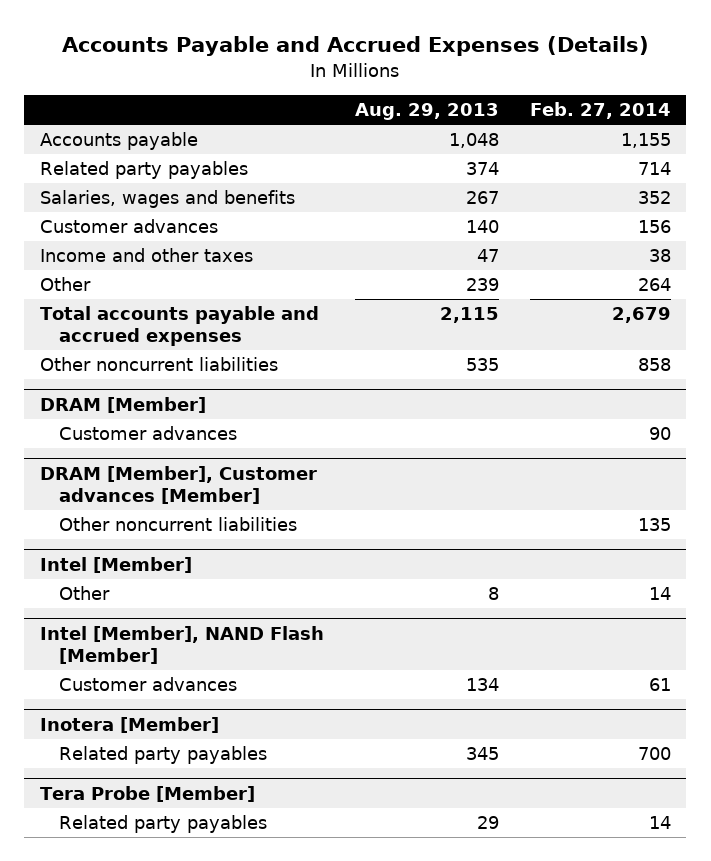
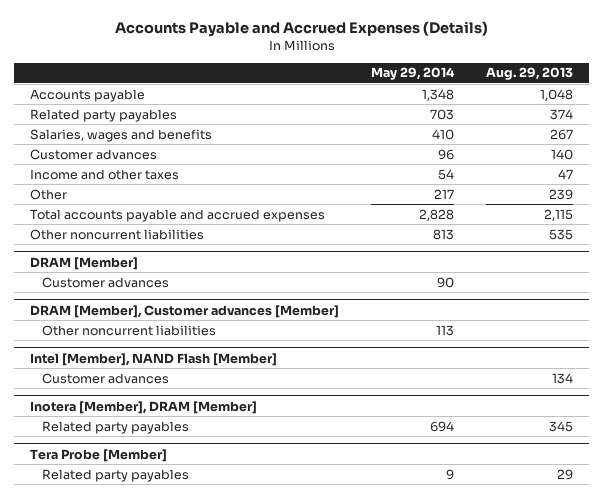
- | Aug. 29, 2013 | Feb. 27, 2014
+ | May 29, 2014 | Aug. 29, 2013
- Intel [Member]
- Other | 8 | 14
- Inotera [Member]
+ Inotera [Member], DRAM [Member]

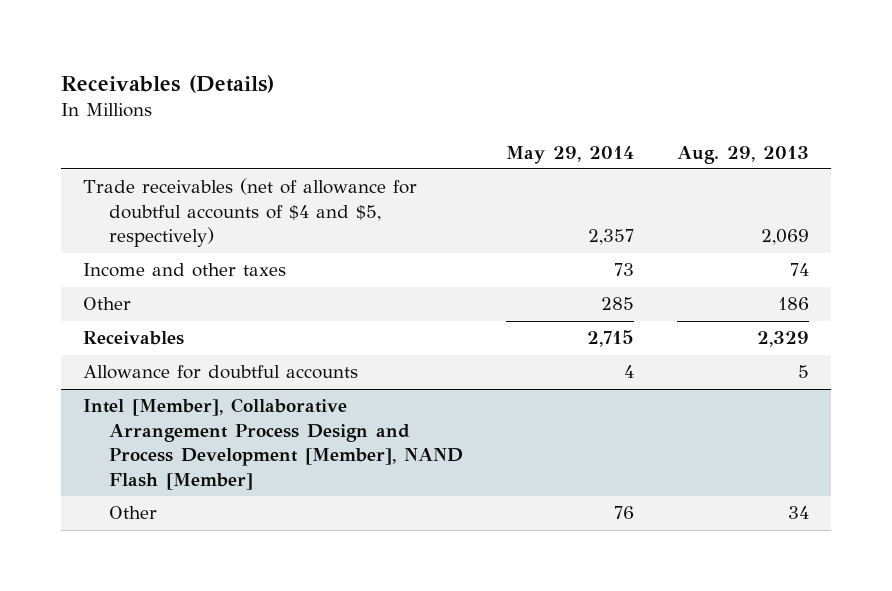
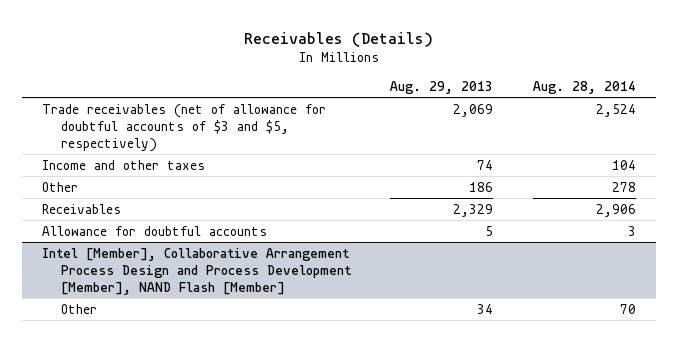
- | May 29, 2014 | Aug. 29, 2013
+ | Aug. 29, 2013 | Aug. 28, 2014
- Trade receivables (net of allowance for doubtful accounts of $4 and $5, respectively) | 2,357 | 2,069
+ Trade receivables (net of allowance for doubtful accounts of $3 and $5, respectively) | 2,069 | 2,524

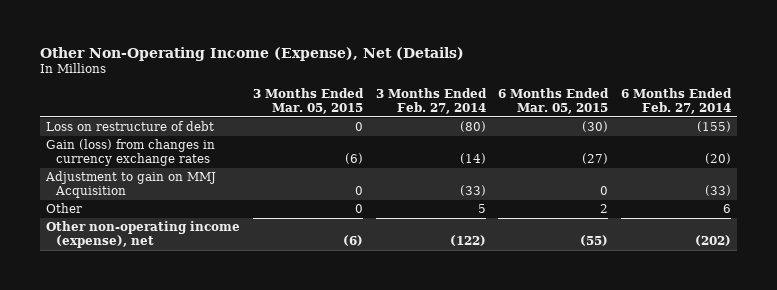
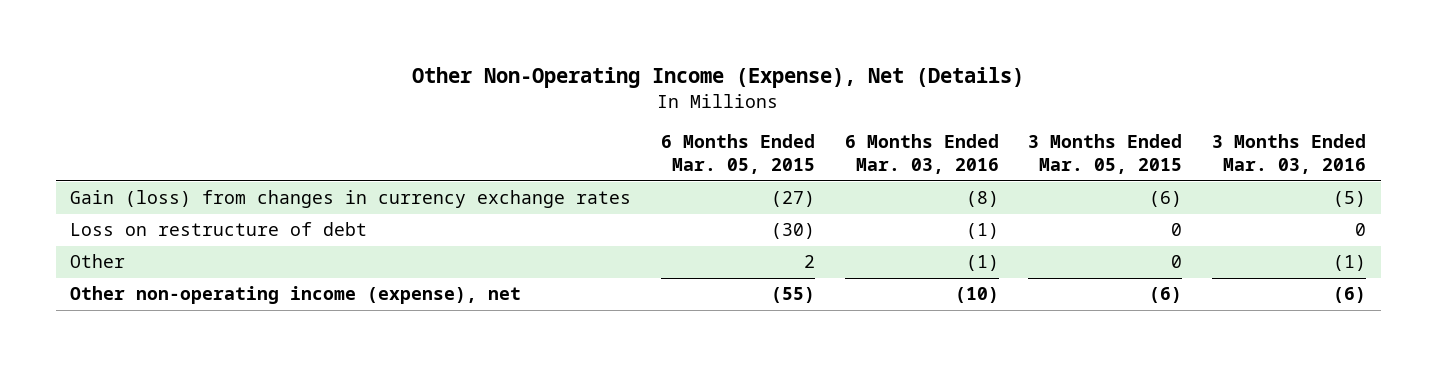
- | 3 Months Ended Mar. 05, 2015 | 3 Months Ended Feb. 27, 2014 | 6 Months Ended Mar. 05, 2015 | 6 Months Ended Feb. 27, 2014
+ | 6 Months Ended Mar. 05, 2015 | 6 Months Ended Mar. 03, 2016 | 3 Months Ended Mar. 05, 2015 | 3 Months Ended Mar. 03, 2016
- Adjustment to gain on MMJ Acquisition | 0 | (33) | 0 | (33)
moved down: Loss on restructure of debt | (30) | (1) | 0 | 0

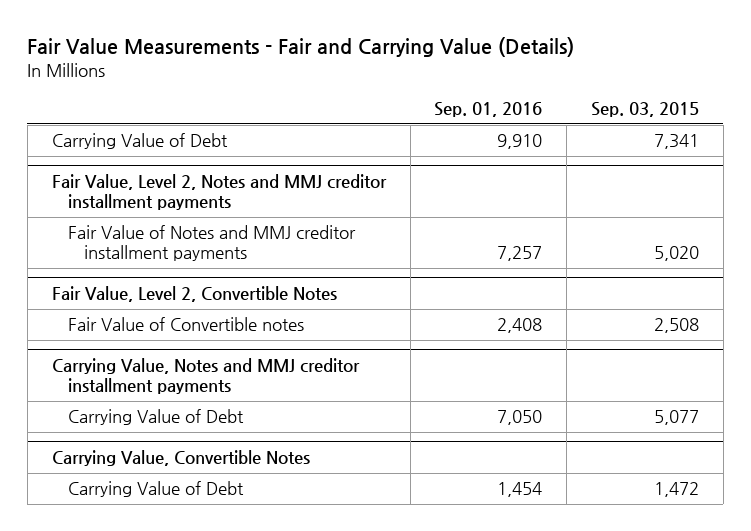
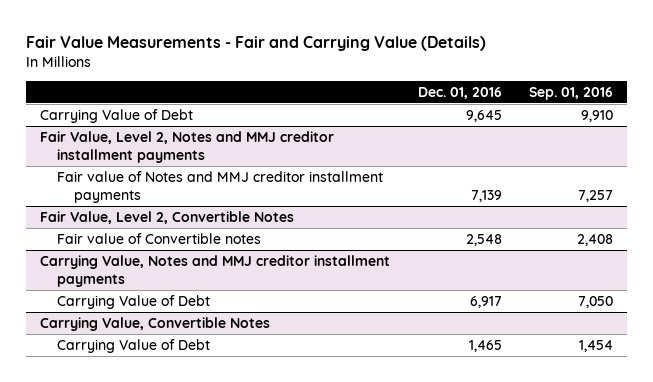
- | Sep. 01, 2016 | Sep. 03, 2015
+ | Dec. 01, 2016 | Sep. 01, 2016
@ Fair Value, Level 2, Notes and MMJ creditor installment payments
- Fair Value of Notes and MMJ creditor installment payments | 7,257 | 5,020
+ Fair value of Notes and MMJ creditor installment payments | 7,139 | 7,257
@ Fair Value, Level 2, Convertible Notes
- Fair Value of Convertible notes | 2,408 | 2,508
+ Fair value of Convertible notes | 2,548 | 2,408

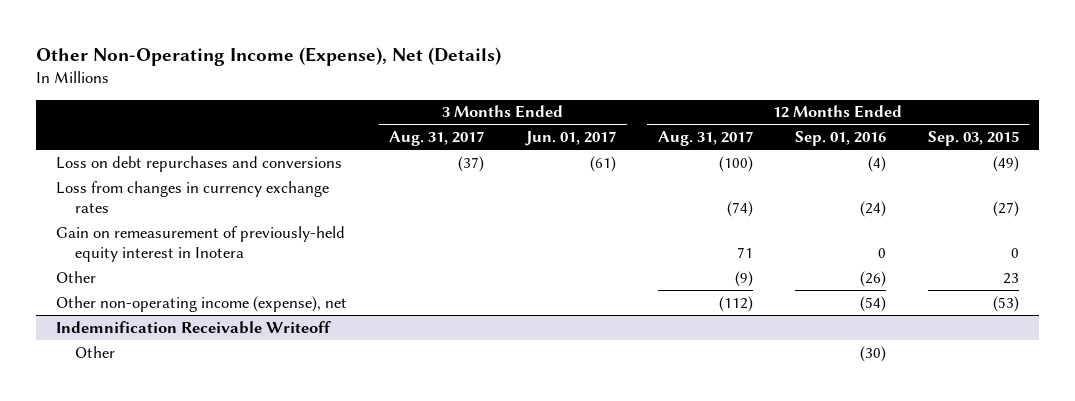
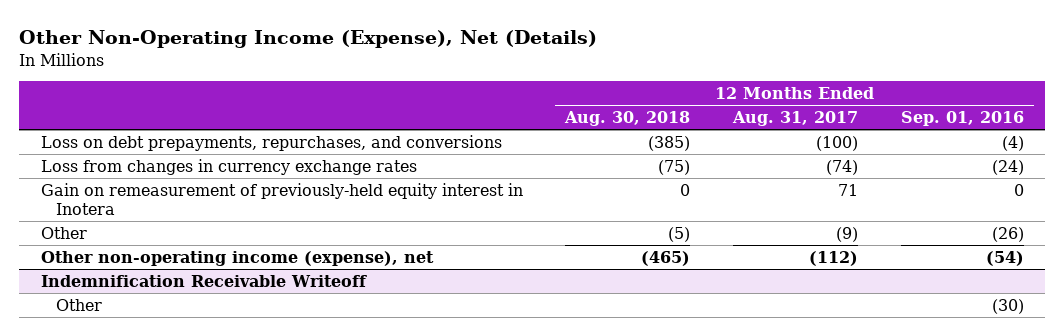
- | 3 Months Ended Aug. 31, 2017 | 3 Months Ended Jun. 01, 2017 | 12 Months Ended Aug. 31, 2017 | 12 Months Ended Sep. 01, 2016 | 12 Months Ended Sep. 03, 2015
+ | 12 Months Ended Aug. 30, 2018 | 12 Months Ended Aug. 31, 2017 | 12 Months Ended Sep. 01, 2016
- Loss on debt repurchases and conversions | (37) | (61) | (100) | (4) | (49)
+ Loss on debt prepayments, repurchases, and conversions | (385) | (100) | (4)

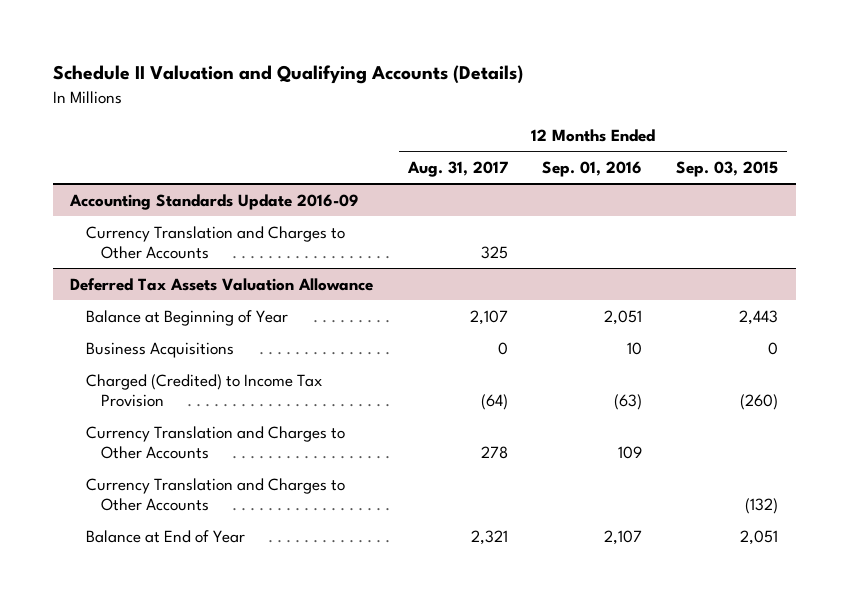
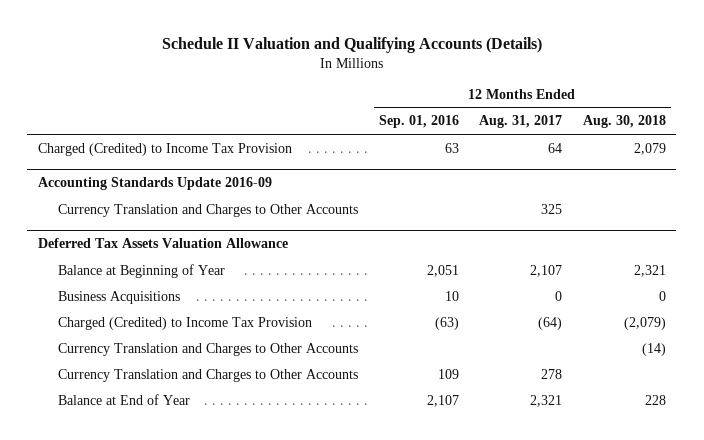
- | 12 Months Ended Aug. 31, 2017 | 12 Months Ended Sep. 01, 2016 | 12 Months Ended Sep. 03, 2015
+ | 12 Months Ended Sep. 01, 2016 | 12 Months Ended Aug. 31, 2017 | 12 Months Ended Aug. 30, 2018
+ Charged (Credited) to Income Tax Provision | 63 | 64 | 2,079
@ Deferred Tax Assets Valuation Allowance
moved down: Currency Translation and Charges to Other Accounts | 109 | 278 |

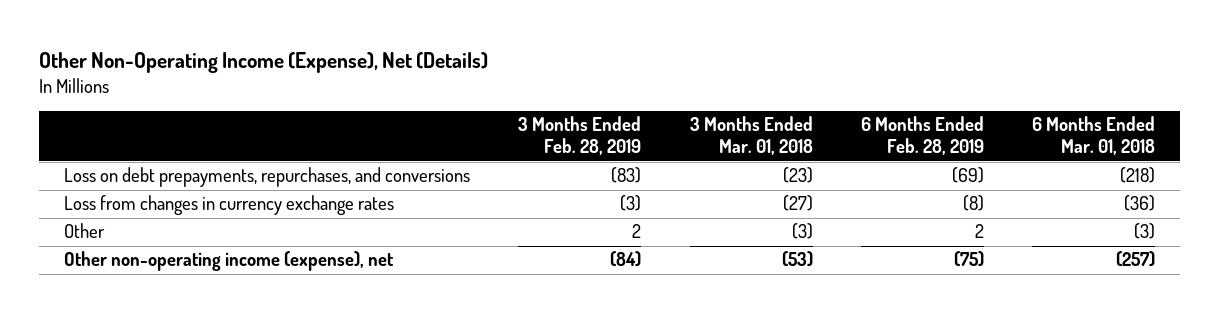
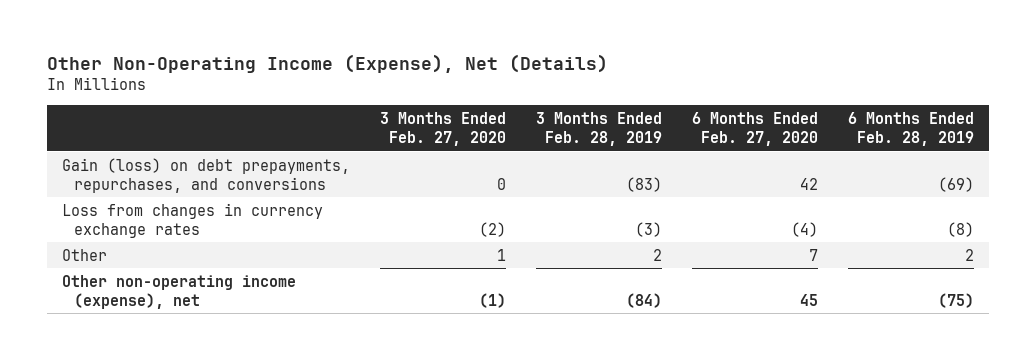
- | 3 Months Ended Feb. 28, 2019 | 3 Months Ended Mar. 01, 2018 | 6 Months Ended Feb. 28, 2019 | 6 Months Ended Mar. 01, 2018
+ | 3 Months Ended Feb. 27, 2020 | 3 Months Ended Feb. 28, 2019 | 6 Months Ended Feb. 27, 2020 | 6 Months Ended Feb. 28, 2019
- Loss on debt prepayments, repurchases, and conversions | (83) | (23) | (69) | (218)
+ Gain (loss) on debt prepayments, repurchases, and conversions | 0 | (83) | 42 | (69)

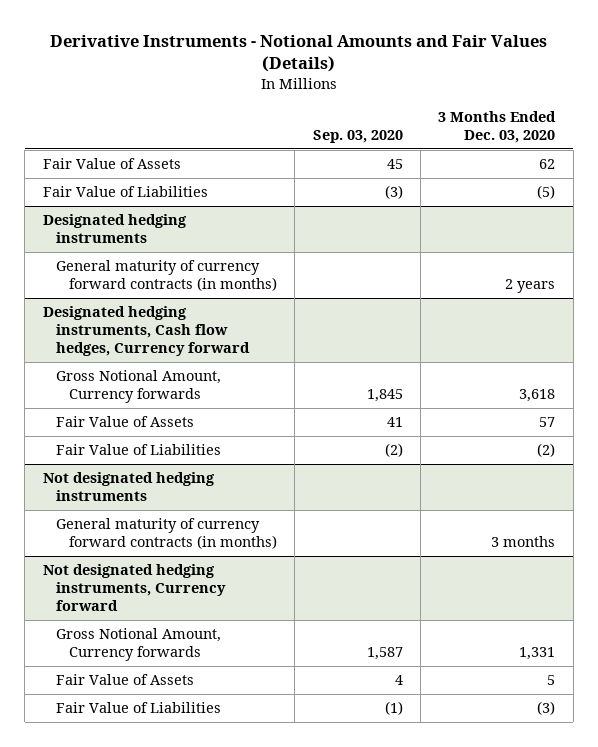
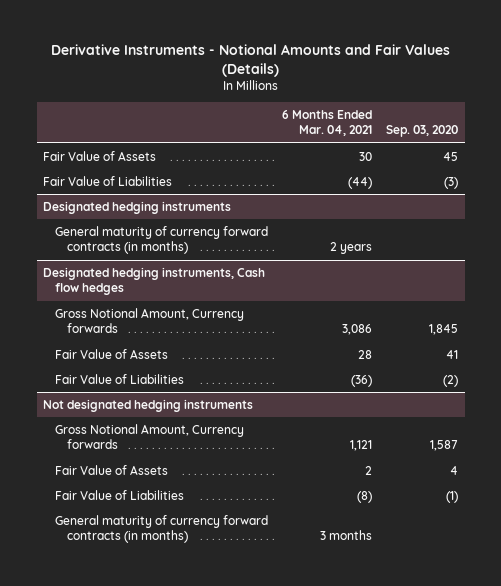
- | Sep. 03, 2020 | 3 Months Ended Dec. 03, 2020
+ | 6 Months Ended Mar. 04, 2021 | Sep. 03, 2020
- Designated hedging instruments, Cash flow hedges, Currency forward
+ Designated hedging instruments, Cash flow hedges
- Not designated hedging instruments, Currency forward
@ Not designated hedging instruments
moved down: General maturity of currency forward contracts (in months) | 3 months |

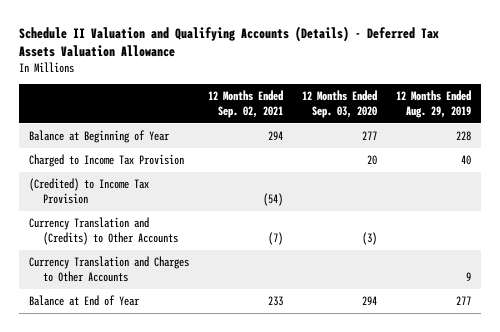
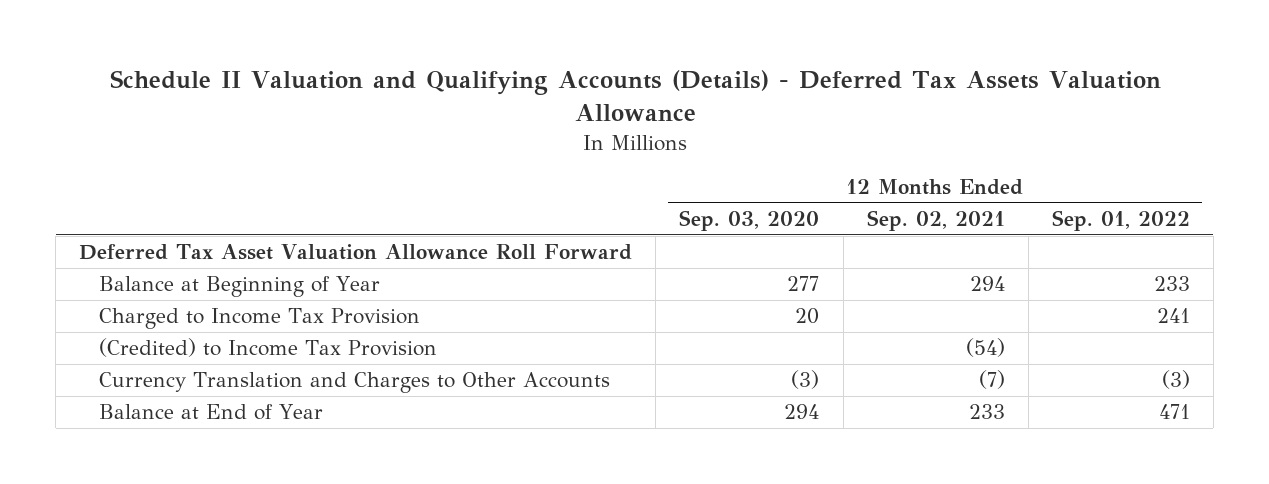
- | 12 Months Ended Sep. 02, 2021 | 12 Months Ended Sep. 03, 2020 | 12 Months Ended Aug. 29, 2019
+ | 12 Months Ended Sep. 03, 2020 | 12 Months Ended Sep. 02, 2021 | 12 Months Ended Sep. 01, 2022
+ Deferred Tax Asset Valuation Allowance Roll Forward
- Currency Translation and (Credits) to Other Accounts | (7) | (3) |
- Currency Translation and Charges to Other Accounts | | | 9
+ Currency Translation and Charges to Other Accounts | (3) | (7) | (3)

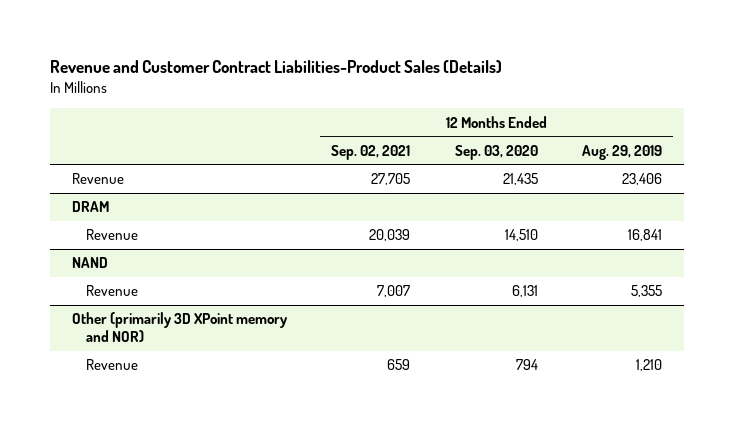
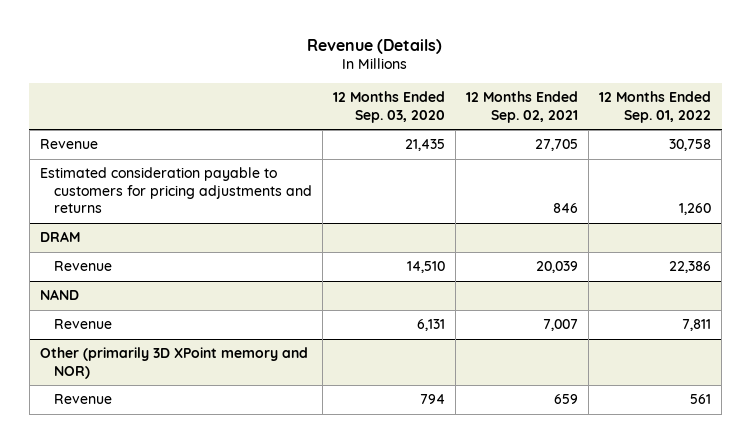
- Revenue and Customer Contract Liabilities-Product Sales (Details)
+ Revenue (Details)
- | 12 Months Ended Sep. 02, 2021 | 12 Months Ended Sep. 03, 2020 | 12 Months Ended Aug. 29, 2019
+ | 12 Months Ended Sep. 03, 2020 | 12 Months Ended Sep. 02, 2021 | 12 Months Ended Sep. 01, 2022
+ Estimated consideration payable to customers for pricing adjustments and returns | | 846 | 1,260

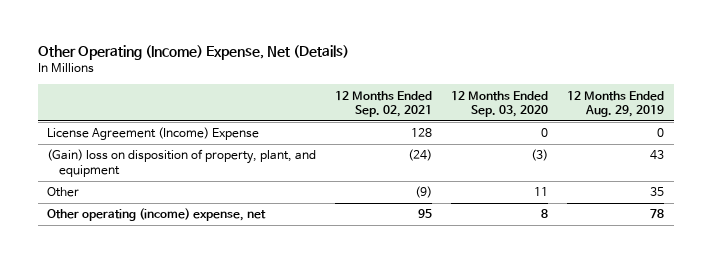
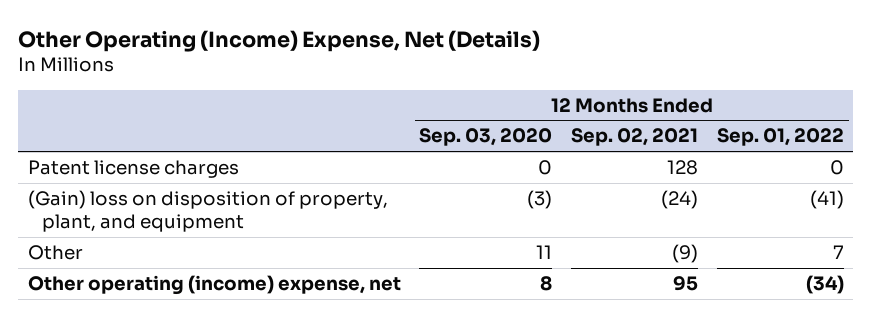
- | 12 Months Ended Sep. 02, 2021 | 12 Months Ended Sep. 03, 2020 | 12 Months Ended Aug. 29, 2019
+ | 12 Months Ended Sep. 03, 2020 | 12 Months Ended Sep. 02, 2021 | 12 Months Ended Sep. 01, 2022
- License Agreement (Income) Expense | 128 | 0 | 0
+ Patent license charges | 0 | 128 | 0

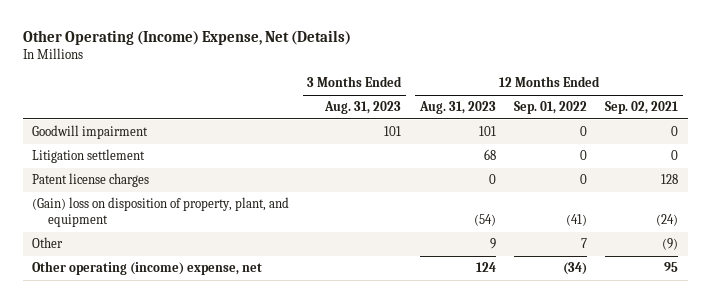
- | 12 Months Ended Sep. 03, 2020 | 12 Months Ended Sep. 02, 2021 | 12 Months Ended Sep. 01, 2022
+ | 3 Months Ended Aug. 31, 2023 | 12 Months Ended Aug. 31, 2023 | 12 Months Ended Sep. 01, 2022 | 12 Months Ended Sep. 02, 2021
+ Goodwill impairment | 101 | 101 | 0 | 0
+ Litigation settlement | | 68 | 0 | 0

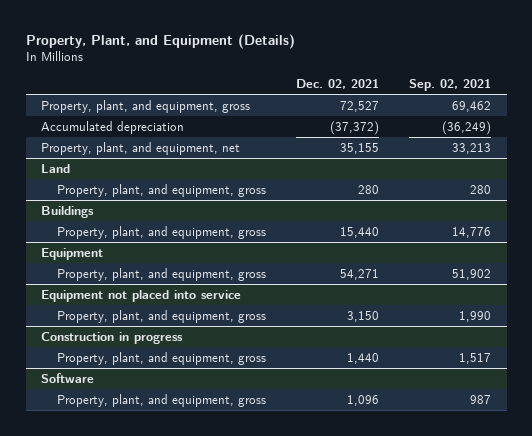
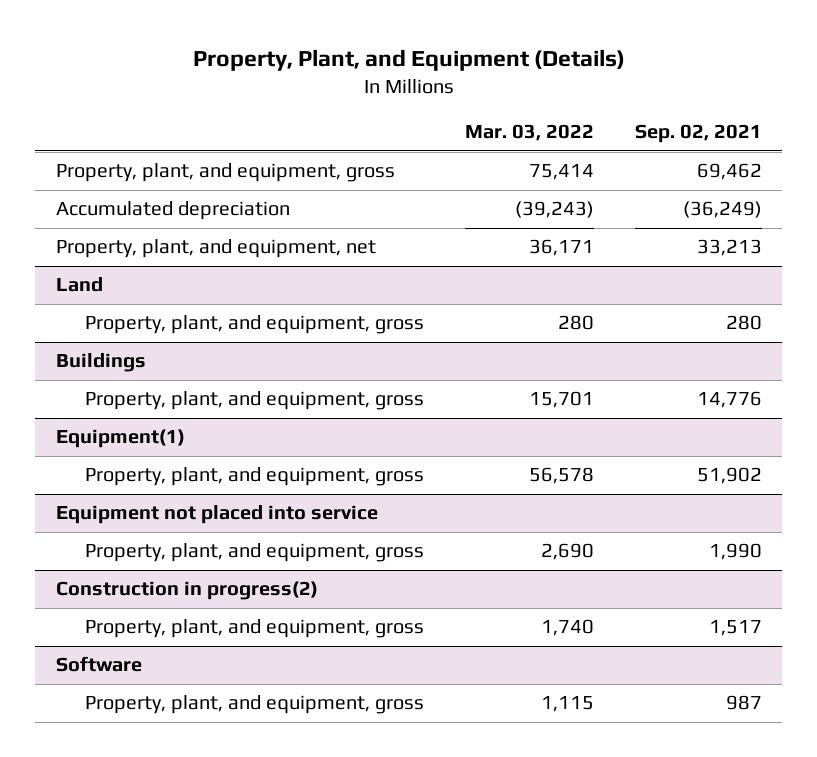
- | Dec. 02, 2021 | Sep. 02, 2021
+ | Mar. 03, 2022 | Sep. 02, 2021
- Equipment
+ Equipment(1)
- Construction in progress
+ Construction in progress(2)

